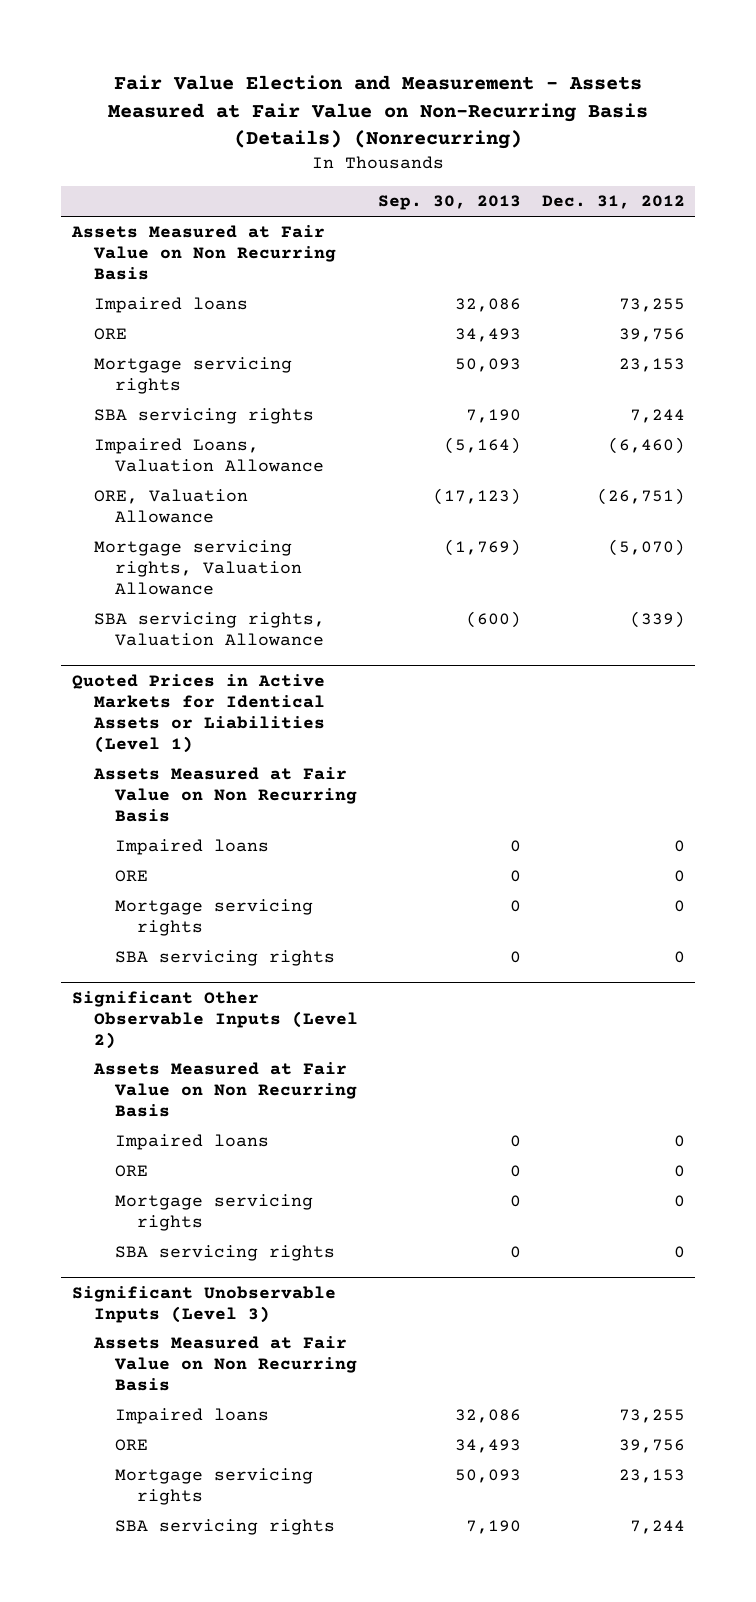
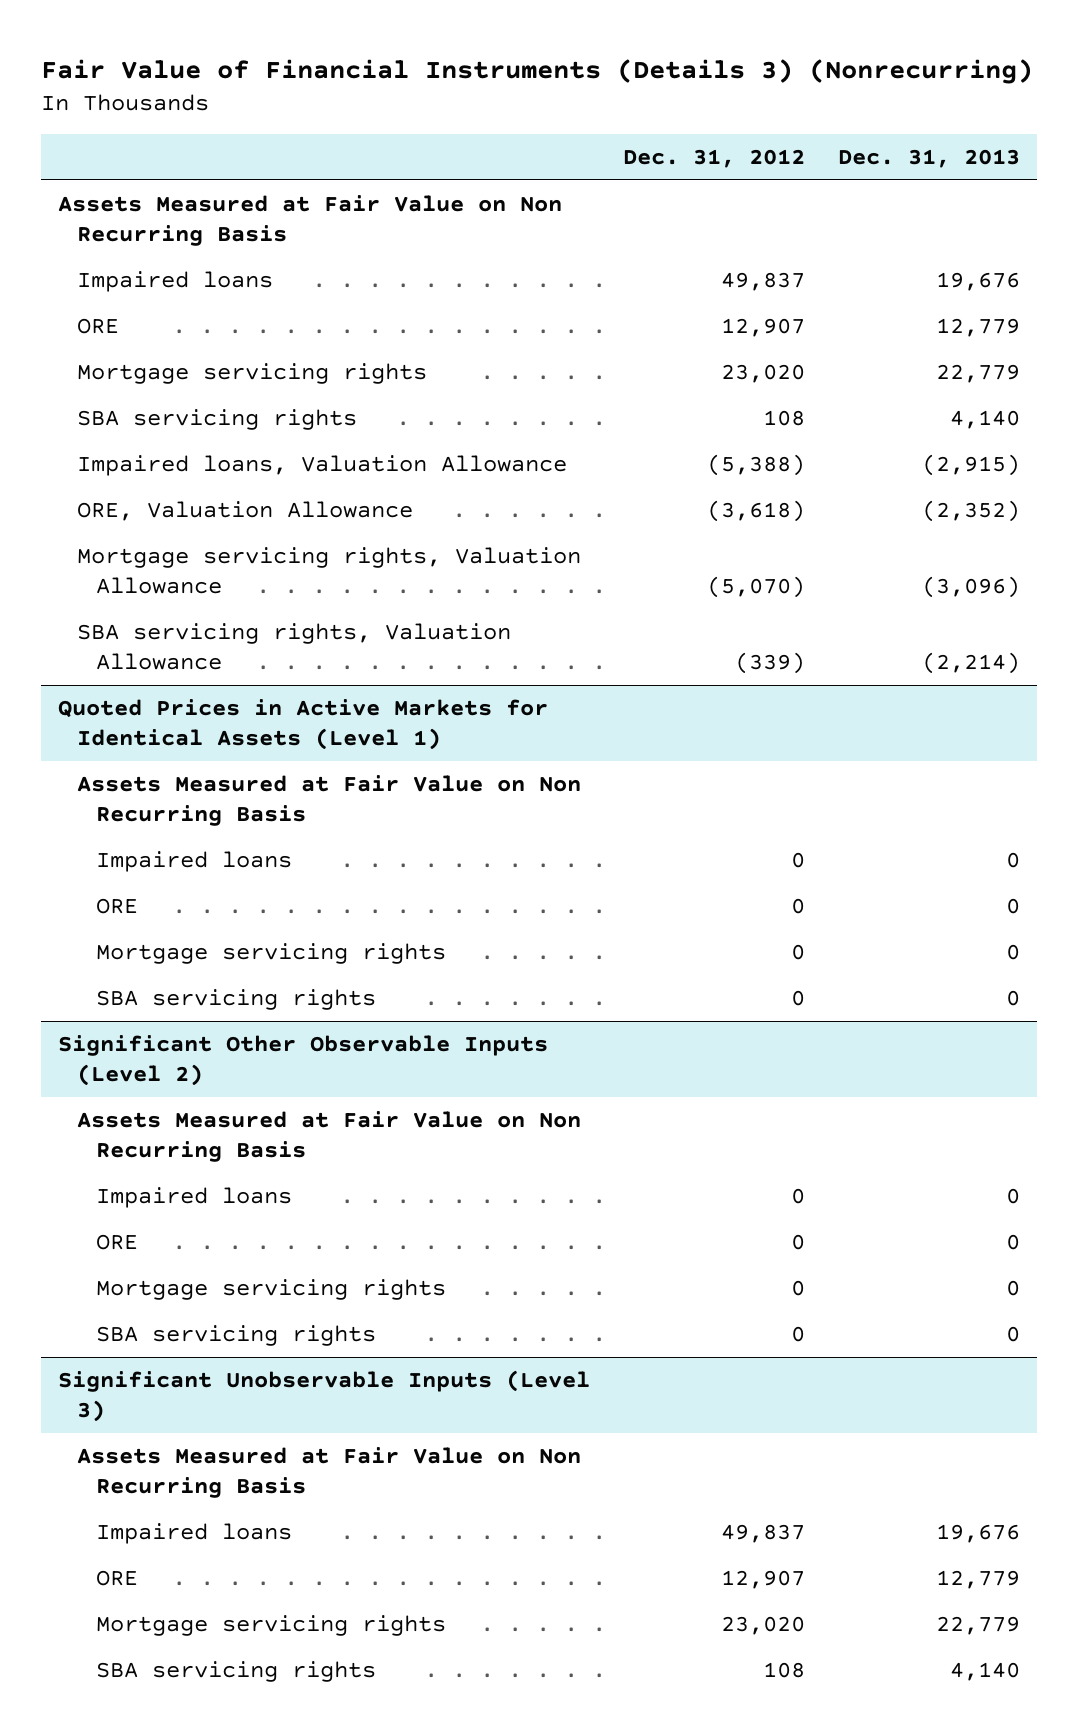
- Fair Value Election and Measurement - Assets Measured at Fair Value on Non-Recurring Basis (Details) (Nonrecurring)
+ Fair Value of Financial Instruments (Details 3) (Nonrecurring)
- | Sep. 30, 2013 | Dec. 31, 2012
+ | Dec. 31, 2012 | Dec. 31, 2013
- Impaired loans | 32,086 | 73,255
- ORE | 34,493 | 39,756
- Mortgage servicing rights | 50,093 | 23,153
- SBA servicing rights | 7,190 | 7,244
- Impaired Loans, Valuation Allowance | (5,164) | (6,460)
- ORE, Valuation Allowance | (17,123) | (26,751)
+ Impaired loans | 49,837 | 19,676
+ ORE | 12,907 | 12,779
+ Mortgage servicing rights | 23,020 | 22,779
+ SBA servicing rights | 108 | 4,140
+ Impaired loans, Valuation Allowance | (5,388) | (2,915)
+ ORE, Valuation Allowance | (3,618) | (2,352)
- Quoted Prices in Active Markets for Identical Assets or Liabilities (Level 1)
+ Quoted Prices in Active Markets for Identical Assets (Level 1)
@ Significant Unobservable Inputs (Level 3)
- Impaired loans | 32,086 | 73,255
- ORE | 34,493 | 39,756
- Mortgage servicing rights | 50,093 | 23,153
- SBA servicing rights | 7,190 | 7,244
+ Impaired loans | 49,837 | 19,676
+ ORE | 12,907 | 12,779
+ Mortgage servicing rights | 23,020 | 22,779
+ SBA servicing rights | 108 | 4,140

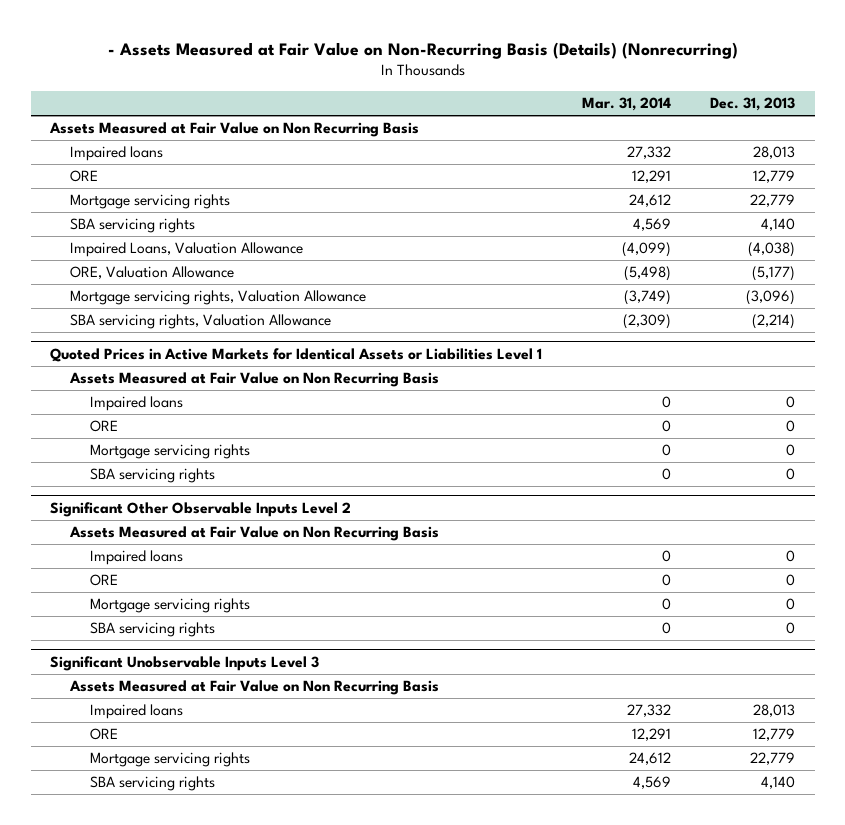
- Fair Value of Financial Instruments (Details 3) (Nonrecurring)
+ - Assets Measured at Fair Value on Non-Recurring Basis (Details) (Nonrecurring)
- | Dec. 31, 2012 | Dec. 31, 2013
+ | Mar. 31, 2014 | Dec. 31, 2013
- Impaired loans | 49,837 | 19,676
+ Impaired loans | 27,332 | 28,013
- Impaired loans, Valuation Allowance | (5,388) | (2,915)
- ORE, Valuation Allowance | (3,618) | (2,352)
+ Impaired Loans, Valuation Allowance | (4,099) | (4,038)
+ ORE, Valuation Allowance | (5,498) | (5,177)
- Quoted Prices in Active Markets for Identical Assets (Level 1)
+ Quoted Prices in Active Markets for Identical Assets or Liabilities Level 1
- Significant Other Observable Inputs (Level 2)
+ Significant Other Observable Inputs Level 2
- Significant Unobservable Inputs (Level 3)
+ Significant Unobservable Inputs Level 3
- Impaired loans | 49,837 | 19,676
+ Impaired loans | 27,332 | 28,013

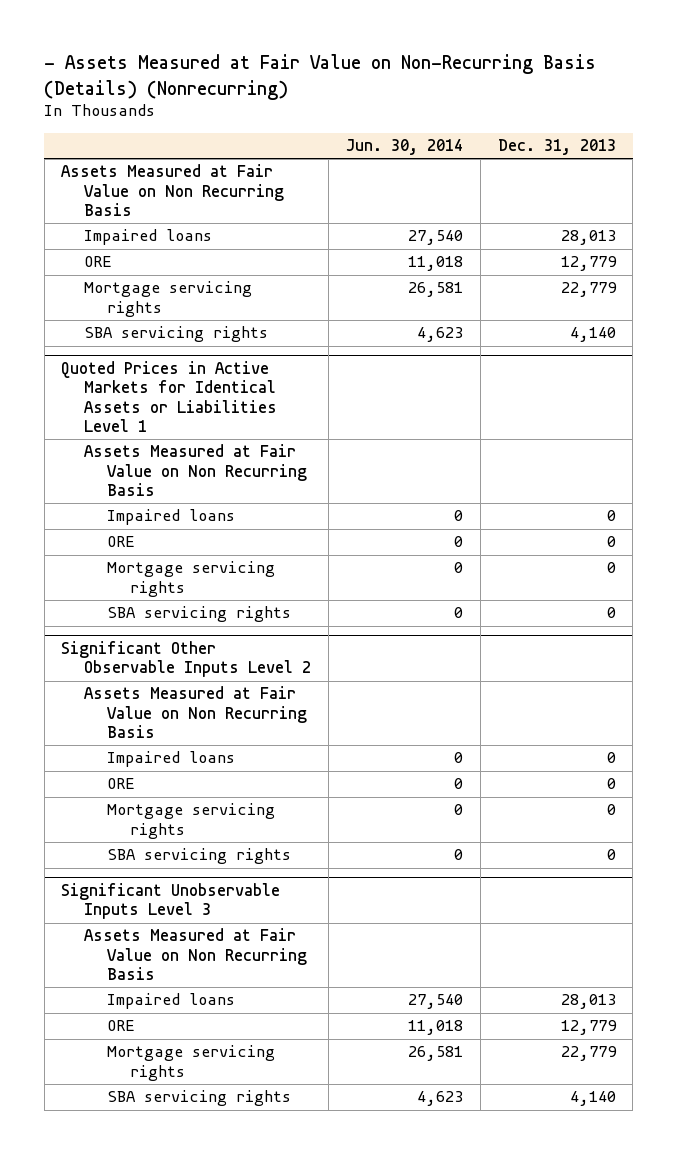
- | Mar. 31, 2014 | Dec. 31, 2013
+ | Jun. 30, 2014 | Dec. 31, 2013
- Impaired Loans, Valuation Allowance | (4,099) | (4,038)
- ORE, Valuation Allowance | (5,498) | (5,177)
- Mortgage servicing rights, Valuation Allowance | (3,749) | (3,096)
- SBA servicing rights, Valuation Allowance | (2,309) | (2,214)

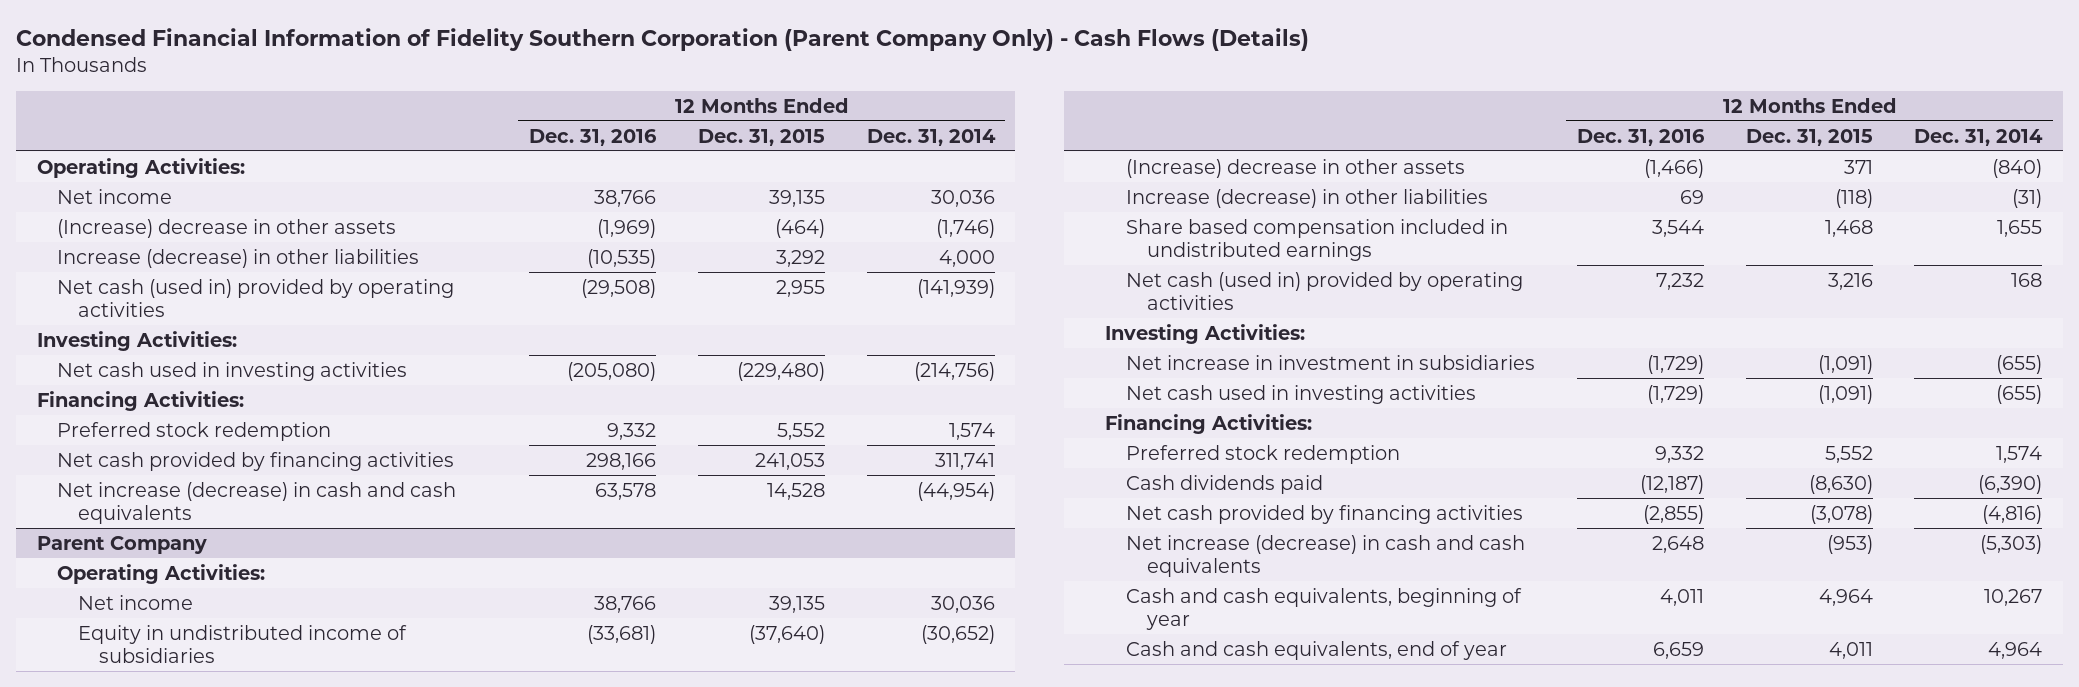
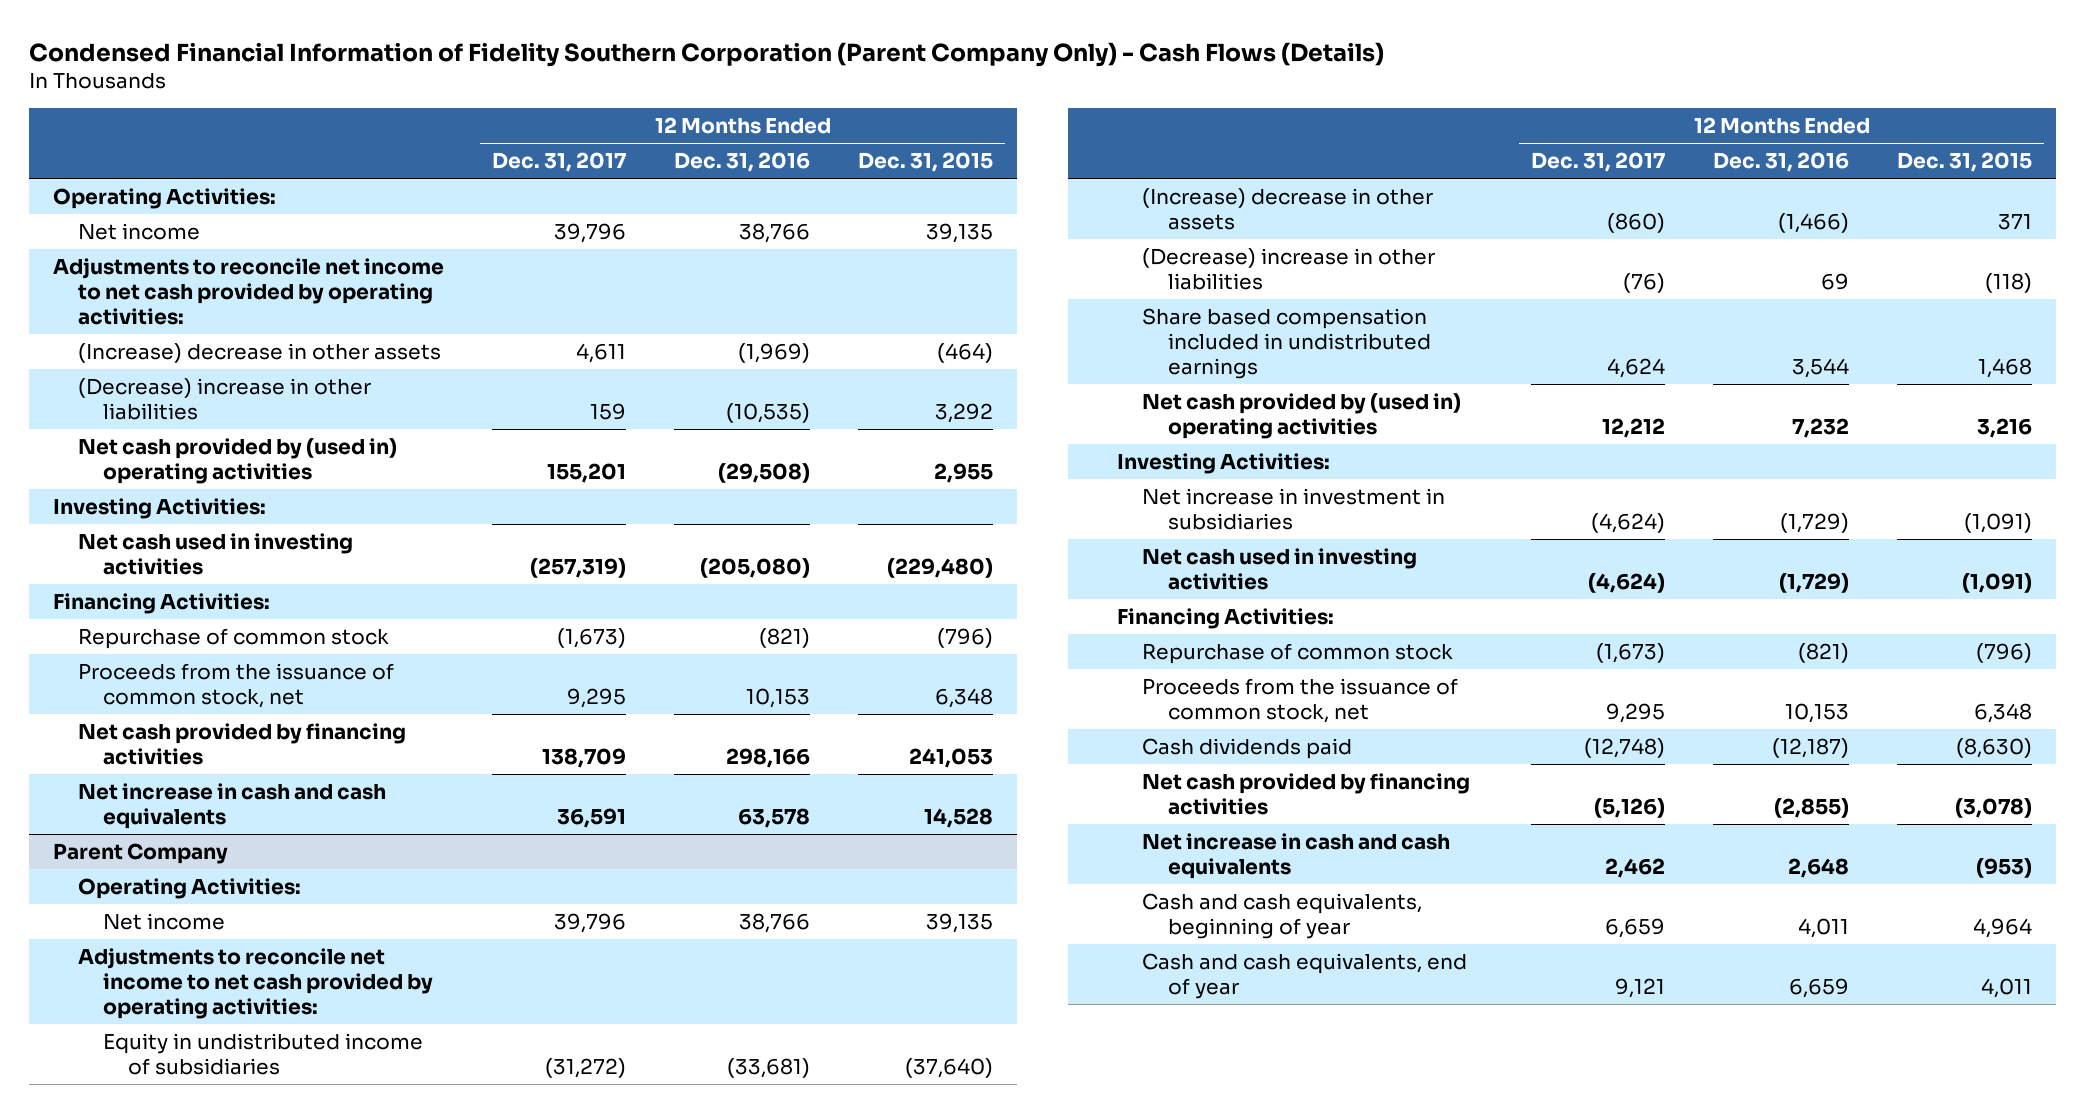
- | 12 Months Ended Dec. 31, 2016 | 12 Months Ended Dec. 31, 2015 | 12 Months Ended Dec. 31, 2014
+ | 12 Months Ended Dec. 31, 2017 | 12 Months Ended Dec. 31, 2016 | 12 Months Ended Dec. 31, 2015
+ Adjustments to reconcile net income to net cash provided by operating activities:
- Increase (decrease) in other liabilities | (10,535) | 3,292 | 4,000
- Net cash (used in) provided by operating activities | (29,508) | 2,955 | (141,939)
+ (Decrease) increase in other liabilities | 159 | (10,535) | 3,292
+ Net cash provided by (used in) operating activities | 155,201 | (29,508) | 2,955
- Preferred stock redemption | 9,332 | 5,552 | 1,574
+ Repurchase of common stock | (1,673) | (821) | (796)
+ Proceeds from the issuance of common stock, net | 9,295 | 10,153 | 6,348
- Net increase (decrease) in cash and cash equivalents | 63,578 | 14,528 | (44,954)
+ Net increase in cash and cash equivalents | 36,591 | 63,578 | 14,528
@ Parent Company
+ Adjustments to reconcile net income to net cash provided by operating activities:
- Increase (decrease) in other liabilities | 69 | (118) | (31)
+ (Decrease) increase in other liabilities | (76) | 69 | (118)
- Net cash (used in) provided by operating activities | 7,232 | 3,216 | 168
+ Net cash provided by (used in) operating activities | 12,212 | 7,232 | 3,216
- Preferred stock redemption | 9,332 | 5,552 | 1,574
+ Repurchase of common stock | (1,673) | (821) | (796)
+ Proceeds from the issuance of common stock, net | 9,295 | 10,153 | 6,348
- Net increase (decrease) in cash and cash equivalents | 2,648 | (953) | (5,303)
+ Net increase in cash and cash equivalents | 2,462 | 2,648 | (953)

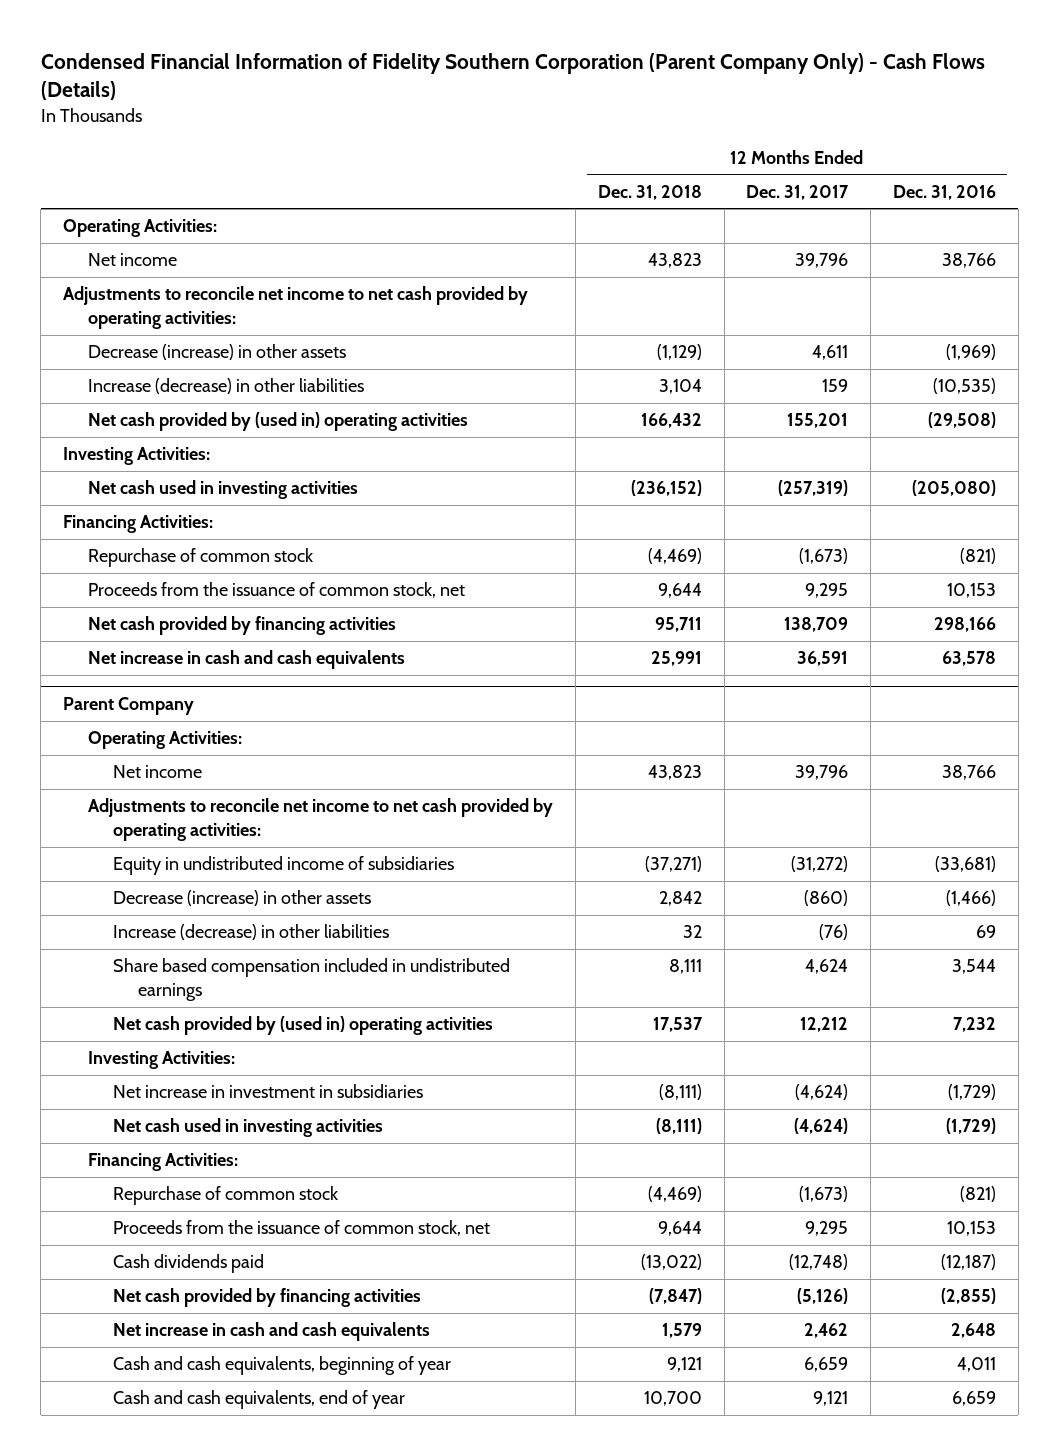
- | 12 Months Ended Dec. 31, 2017 | 12 Months Ended Dec. 31, 2016 | 12 Months Ended Dec. 31, 2015
+ | 12 Months Ended Dec. 31, 2018 | 12 Months Ended Dec. 31, 2017 | 12 Months Ended Dec. 31, 2016
- (Increase) decrease in other assets | 4,611 | (1,969) | (464)
- (Decrease) increase in other liabilities | 159 | (10,535) | 3,292
+ Decrease (increase) in other assets | (1,129) | 4,611 | (1,969)
+ Increase (decrease) in other liabilities | 3,104 | 159 | (10,535)
@ Parent Company
- (Increase) decrease in other assets | (860) | (1,466) | 371
- (Decrease) increase in other liabilities | (76) | 69 | (118)
+ Decrease (increase) in other assets | 2,842 | (860) | (1,466)
+ Increase (decrease) in other liabilities | 32 | (76) | 69

